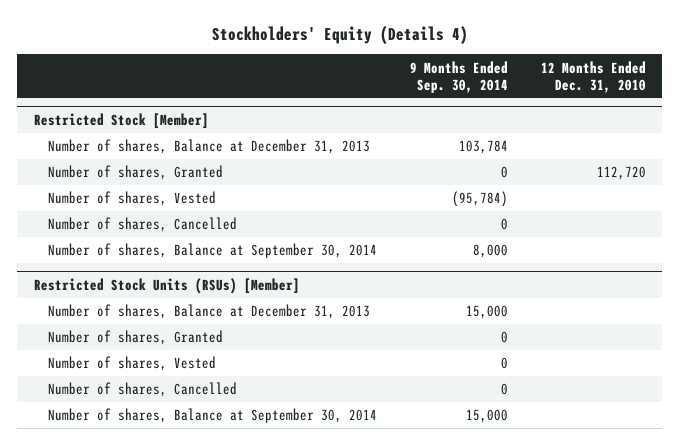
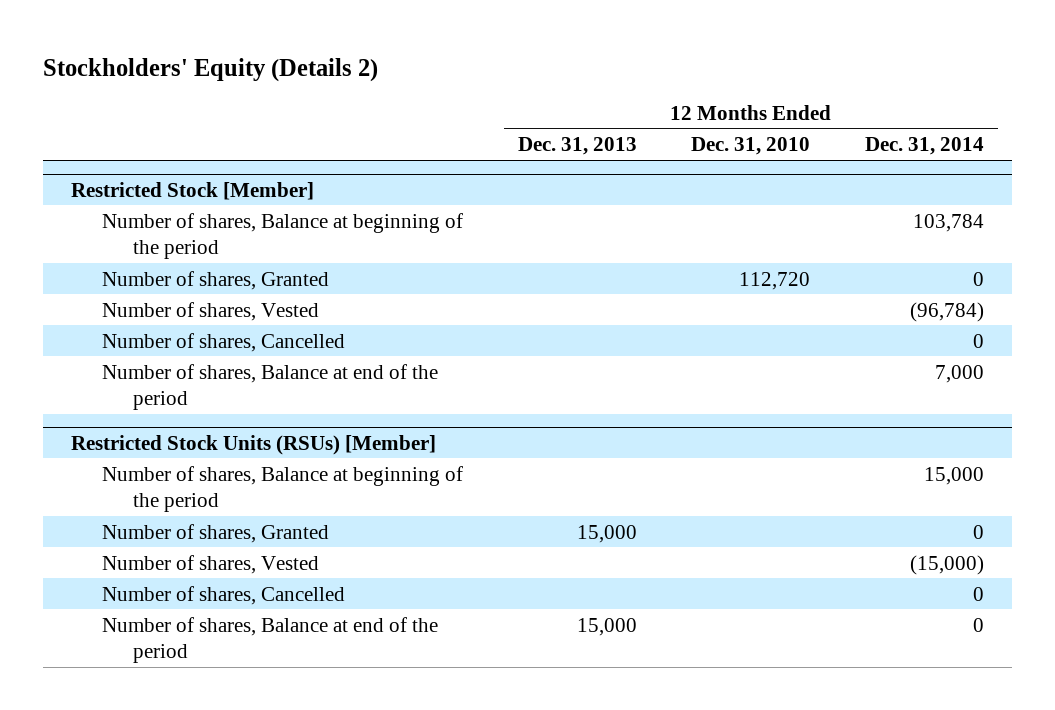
- Stockholders' Equity (Details 4)
+ Stockholders' Equity (Details 2)
- | 9 Months Ended Sep. 30, 2014 | 12 Months Ended Dec. 31, 2010
+ | 12 Months Ended Dec. 31, 2013 | 12 Months Ended Dec. 31, 2010 | 12 Months Ended Dec. 31, 2014
@ Restricted Stock [Member]
- Number of shares, Balance at December 31, 2013 | 103,784 |
+ Number of shares, Balance at beginning of the period | | | 103,784
- Number of shares, Balance at September 30, 2014 | 8,000 |
+ Number of shares, Balance at end of the period | | | 7,000
@ Restricted Stock Units (RSUs) [Member]
- Number of shares, Balance at December 31, 2013 | 15,000 |
+ Number of shares, Balance at beginning of the period | | | 15,000
- Number of shares, Balance at September 30, 2014 | 15,000 |
+ Number of shares, Balance at end of the period | 15,000 | | 0

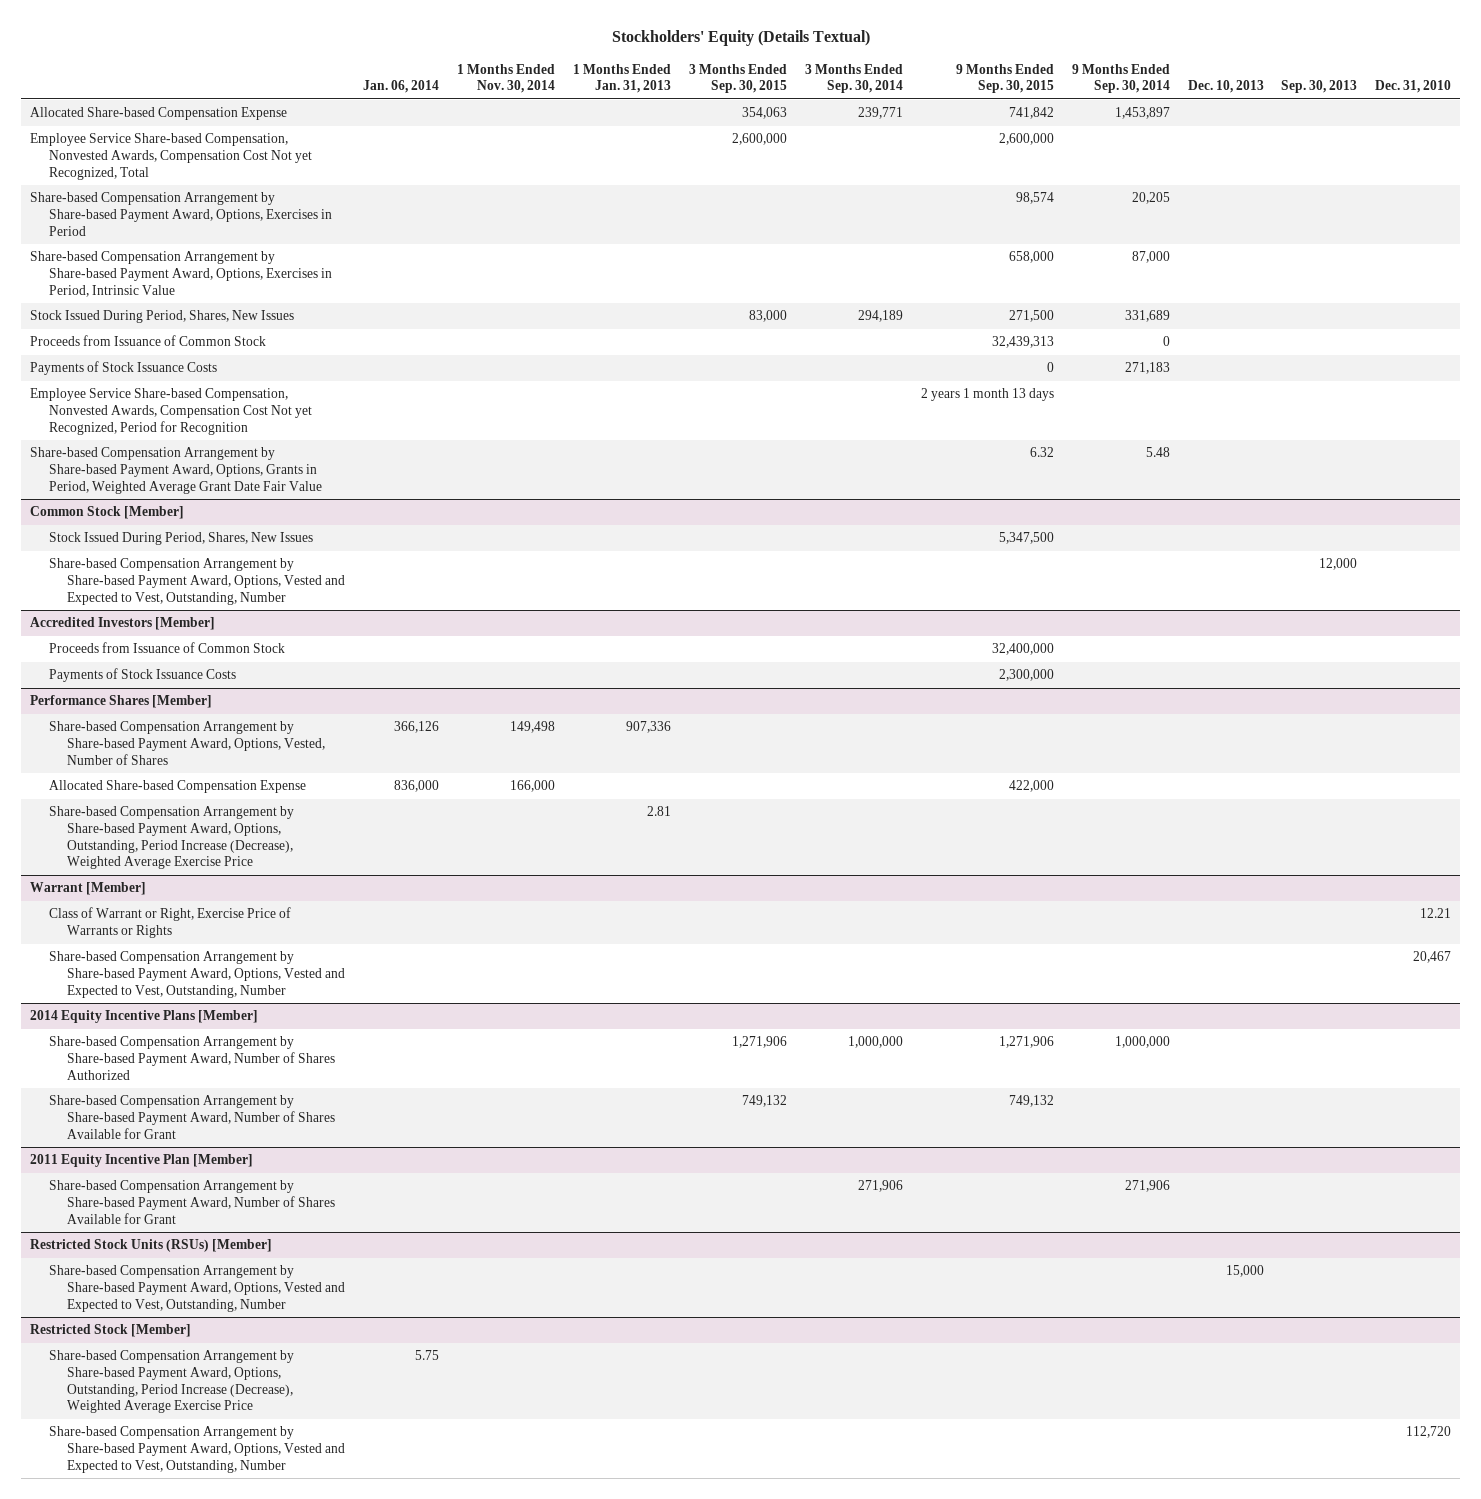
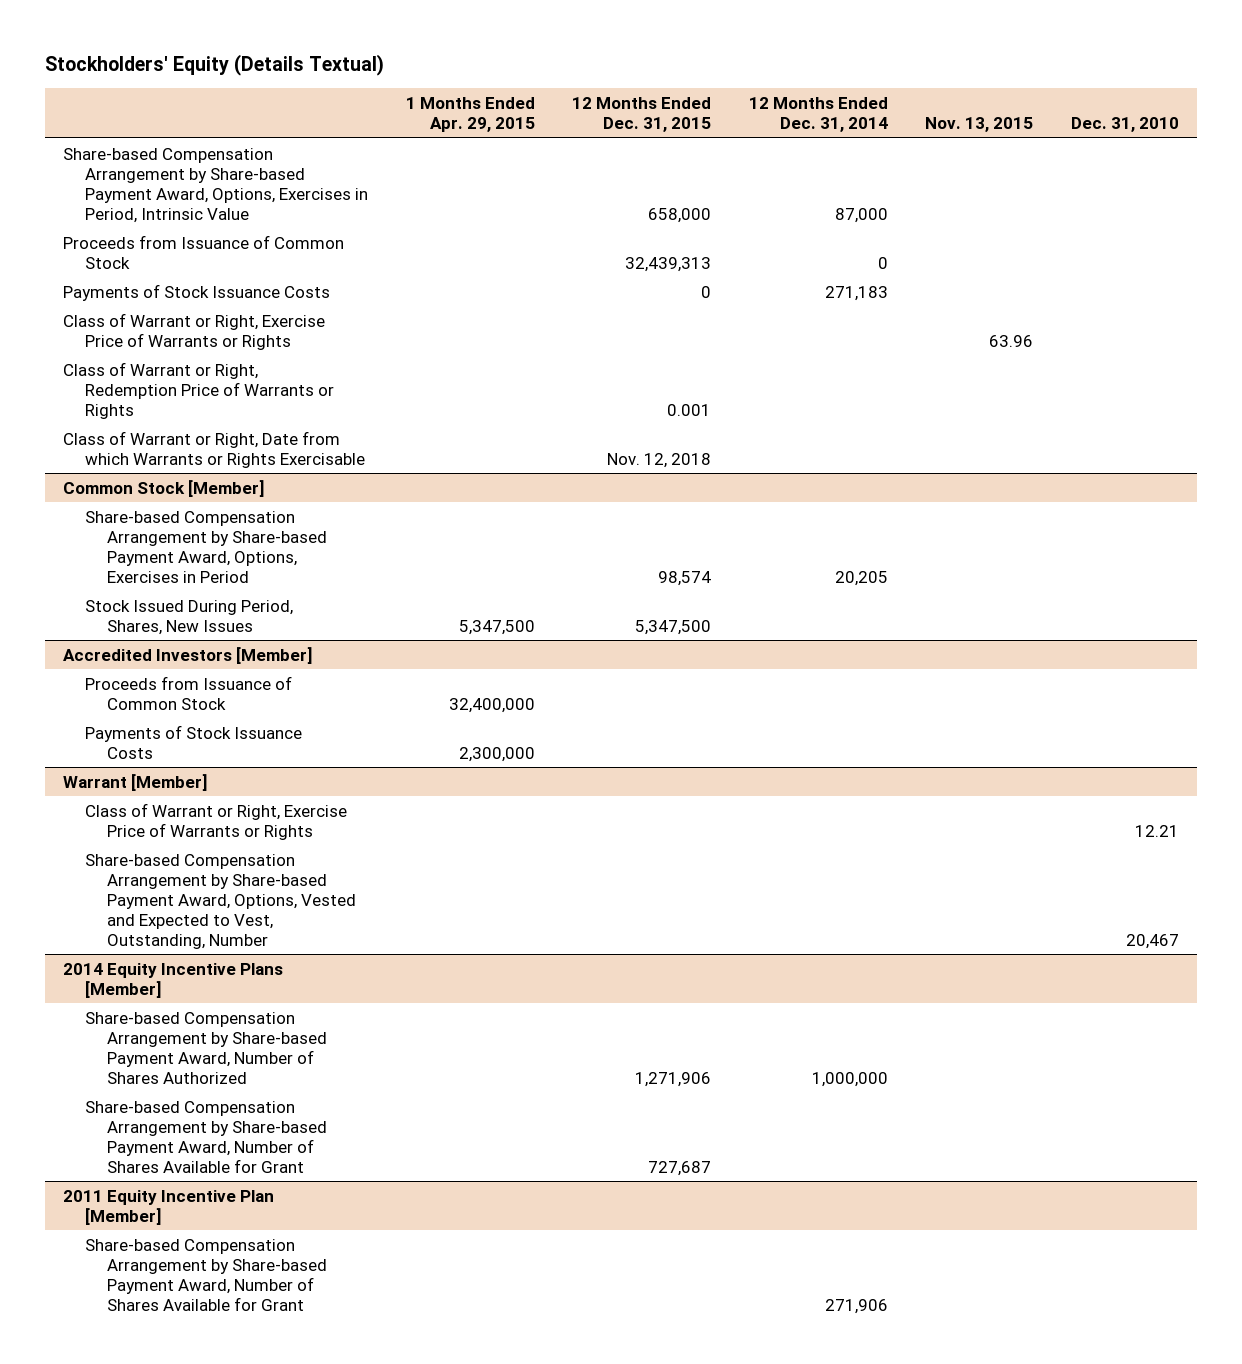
- | Jan. 06, 2014 | 1 Months Ended Nov. 30, 2014 | 1 Months Ended Jan. 31, 2013 | 3 Months Ended Sep. 30, 2015 | 3 Months Ended Sep. 30, 2014 | 9 Months Ended Sep. 30, 2015 | 9 Months Ended Sep. 30, 2014 | Dec. 10, 2013 | Sep. 30, 2013 | Dec. 31, 2010
+ | 1 Months Ended Apr. 29, 2015 | 12 Months Ended Dec. 31, 2015 | 12 Months Ended Dec. 31, 2014 | Nov. 13, 2015 | Dec. 31, 2010
- Allocated Share-based Compensation Expense | | | | 354,063 | 239,771 | 741,842 | 1,453,897 | | |
- Employee Service Share-based Compensation, Nonvested Awards, Compensation Cost Not yet Recognized, Total | | | | 2,600,000 | | 2,600,000 | | | |
- Share-based Compensation Arrangement by Share-based Payment Award, Options, Exercises in Period | | | | | | 98,574 | 20,205 | | |
- Stock Issued During Period, Shares, New Issues | | | | 83,000 | 294,189 | 271,500 | 331,689 | | |
- Employee Service Share-based Compensation, Nonvested Awards, Compensation Cost Not yet Recognized, Period for Recognition | | | | | | 2 years 1 month 13 days | | | |
- Share-based Compensation Arrangement by Share-based Payment Award, Options, Grants in Period, Weighted Average Grant Date Fair Value | | | | | | 6.32 | 5.48 | | |
+ Class of Warrant or Right, Exercise Price of Warrants or Rights | | | | 63.96 |
+ Class of Warrant or Right, Redemption Price of Warrants or Rights | | 0.001 | | |
+ Class of Warrant or Right, Date from which Warrants or Rights Exercisable | | Nov. 12, 2018 | | |
@ Common Stock [Member]
+ Share-based Compensation Arrangement by Share-based Payment Award, Options, Exercises in Period | | 98,574 | 20,205 | |
- Share-based Compensation Arrangement by Share-based Payment Award, Options, Vested and Expected to Vest, Outstanding, Number | | | | | | | | | 12,000 |
- Performance Shares [Member]
- Share-based Compensation Arrangement by Share-based Payment Award, Options, Vested, Number of Shares | 366,126 | 149,498 | 907,336 | | | | | | |
- Allocated Share-based Compensation Expense | 836,000 | 166,000 | | | | 422,000 | | | |
- Share-based Compensation Arrangement by Share-based Payment Award, Options, Outstanding, Period Increase (Decrease), Weighted Average Exercise Price | | | 2.81 | | | | | | |
- Restricted Stock Units (RSUs) [Member]
- Share-based Compensation Arrangement by Share-based Payment Award, Options, Vested and Expected to Vest, Outstanding, Number | | | | | | | | 15,000 | |
- Restricted Stock [Member]
- Share-based Compensation Arrangement by Share-based Payment Award, Options, Outstanding, Period Increase (Decrease), Weighted Average Exercise Price | 5.75 | | | | | | | | |
- Share-based Compensation Arrangement by Share-based Payment Award, Options, Vested and Expected to Vest, Outstanding, Number | | | | | | | | | | 112,720

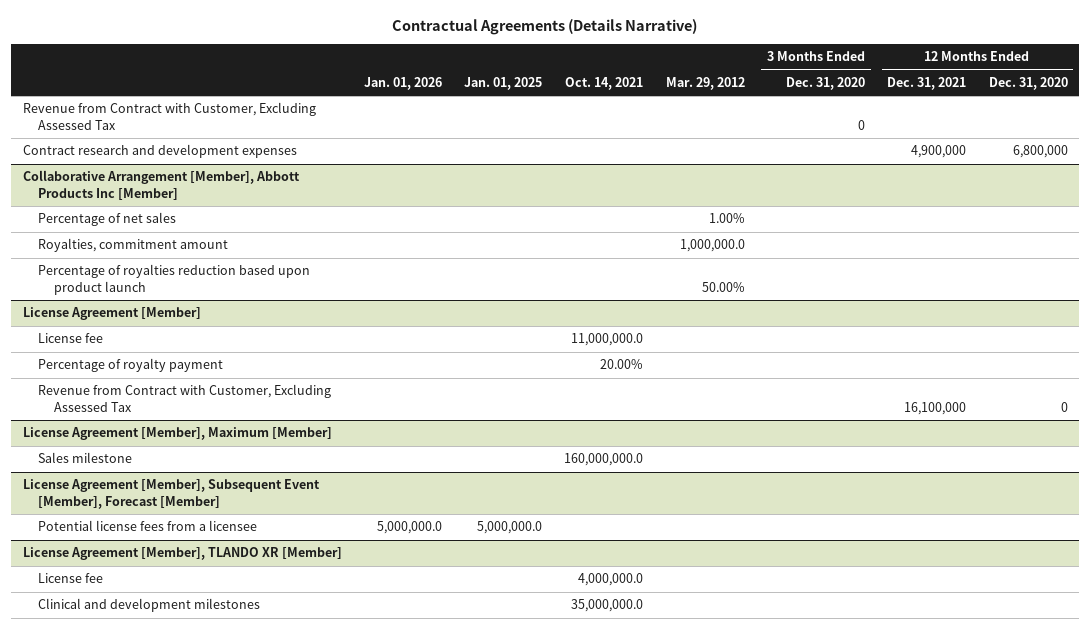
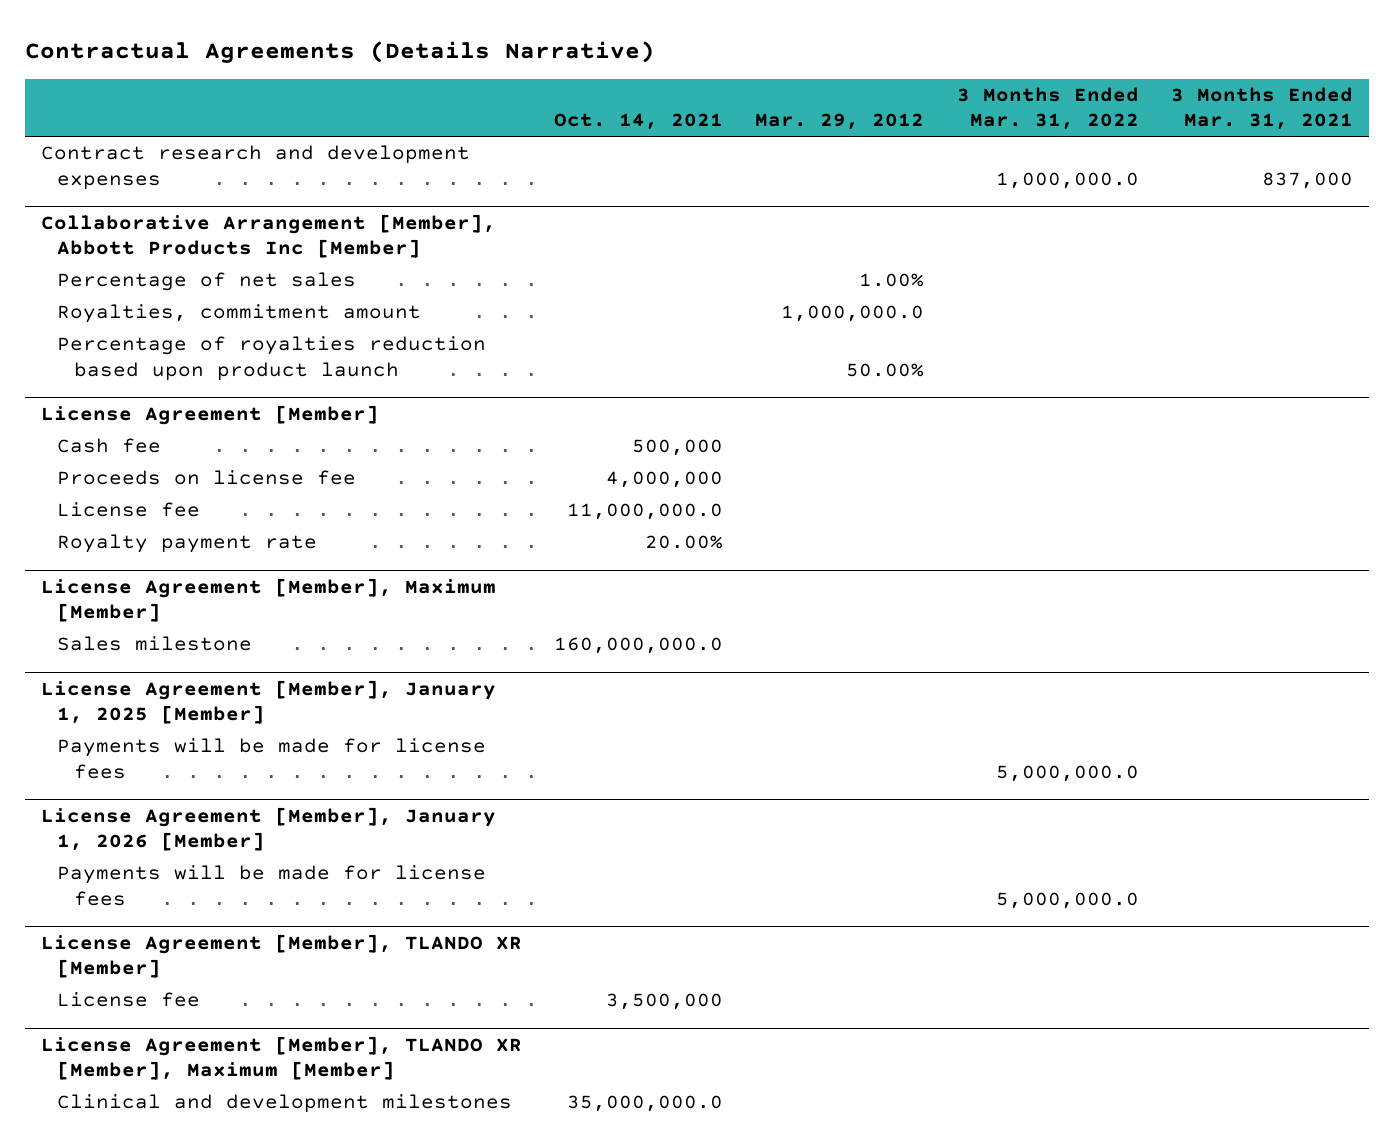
- | Jan. 01, 2026 | Jan. 01, 2025 | Oct. 14, 2021 | Mar. 29, 2012 | 3 Months Ended Dec. 31, 2020 | 12 Months Ended Dec. 31, 2021 | 12 Months Ended Dec. 31, 2020
+ | Oct. 14, 2021 | Mar. 29, 2012 | 3 Months Ended Mar. 31, 2022 | 3 Months Ended Mar. 31, 2021
- Revenue from Contract with Customer, Excluding Assessed Tax | | | | | 0 | |
@ License Agreement [Member]
+ Cash fee | 500,000 | | |
+ Proceeds on license fee | 4,000,000 | | |
- Percentage of royalty payment | | | 20.00% | | | |
- Revenue from Contract with Customer, Excluding Assessed Tax | | | | | | 16,100,000 | 0
+ Royalty payment rate | 20.00% | | |
- License Agreement [Member], Subsequent Event [Member], Forecast [Member]
- Potential license fees from a licensee | 5,000,000.0 | 5,000,000.0 | | | | |
+ License Agreement [Member], January 1, 2025 [Member]
+ Payments will be made for license fees | | | 5,000,000.0 |
+ License Agreement [Member], January 1, 2026 [Member]
+ Payments will be made for license fees | | | 5,000,000.0 |
@ License Agreement [Member], TLANDO XR [Member]
- License fee | | | 4,000,000.0 | | | |
- Clinical and development milestones | | | 35,000,000.0 | | | |
+ License fee | 3,500,000 | | |
+ License Agreement [Member], TLANDO XR [Member], Maximum [Member]
+ Clinical and development milestones | 35,000,000.0 | | |

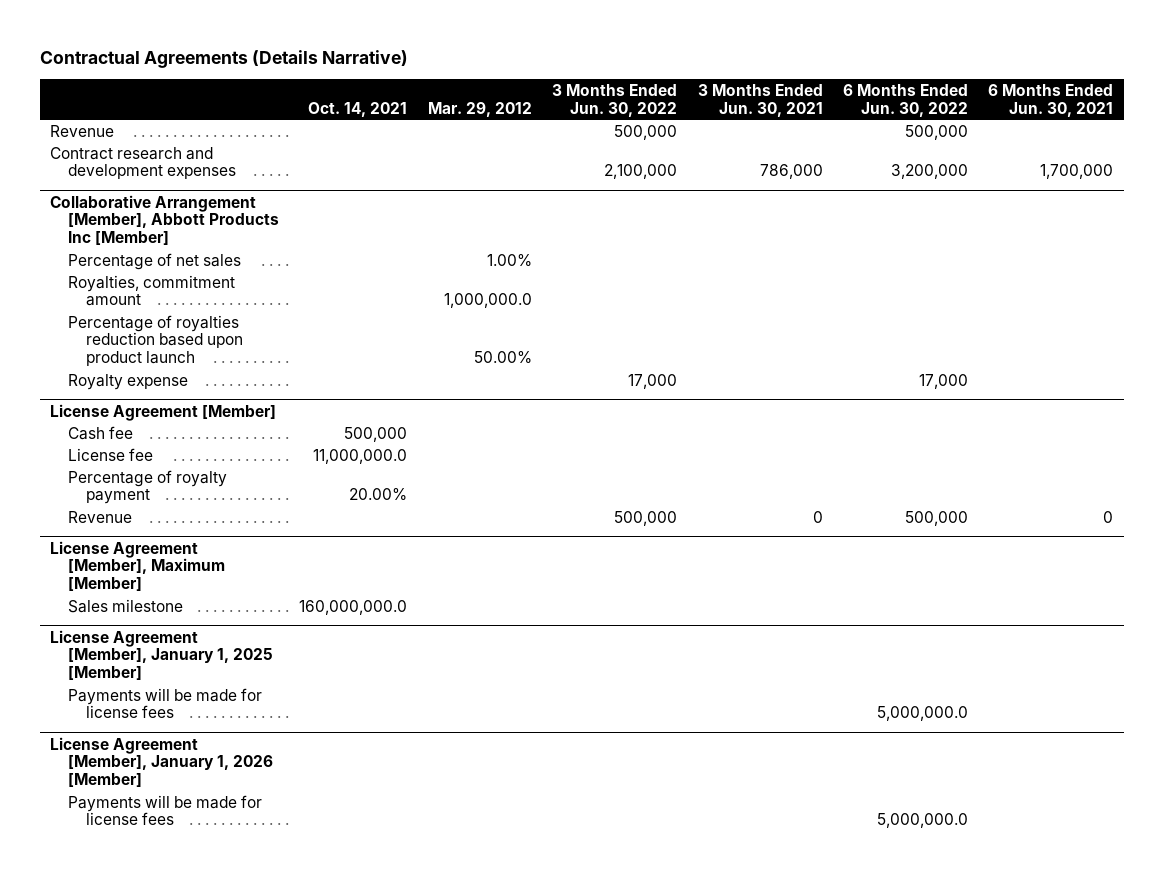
- | Oct. 14, 2021 | Mar. 29, 2012 | 3 Months Ended Mar. 31, 2022 | 3 Months Ended Mar. 31, 2021
+ | Oct. 14, 2021 | Mar. 29, 2012 | 3 Months Ended Jun. 30, 2022 | 3 Months Ended Jun. 30, 2021 | 6 Months Ended Jun. 30, 2022 | 6 Months Ended Jun. 30, 2021
+ Revenue | | | 500,000 | | 500,000 |
@ Collaborative Arrangement [Member], Abbott Products Inc [Member]
+ Royalty expense | | | 17,000 | | 17,000 |
@ License Agreement [Member]
- Proceeds on license fee | 4,000,000 | | |
- Royalty payment rate | 20.00% | | |
+ Percentage of royalty payment | 20.00% | | | | |
+ Revenue | | | 500,000 | 0 | 500,000 | 0
- License Agreement [Member], TLANDO XR [Member]
- License fee | 3,500,000 | | |
- License Agreement [Member], TLANDO XR [Member], Maximum [Member]
- Clinical and development milestones | 35,000,000.0 | | |

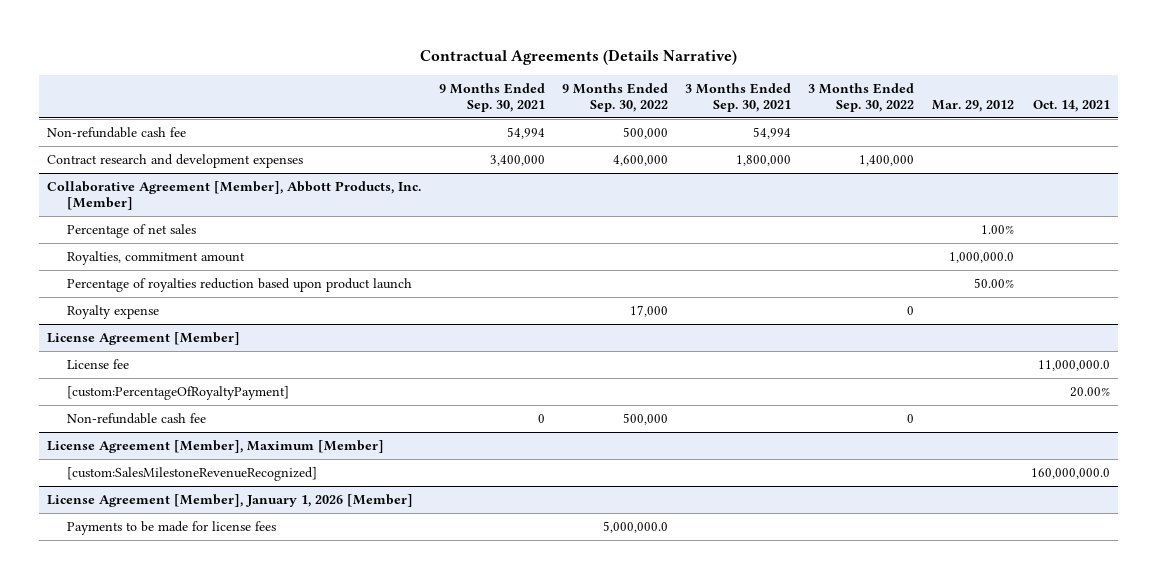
- | Oct. 14, 2021 | Mar. 29, 2012 | 3 Months Ended Jun. 30, 2022 | 3 Months Ended Jun. 30, 2021 | 6 Months Ended Jun. 30, 2022 | 6 Months Ended Jun. 30, 2021
+ | 9 Months Ended Sep. 30, 2021 | 9 Months Ended Sep. 30, 2022 | 3 Months Ended Sep. 30, 2021 | 3 Months Ended Sep. 30, 2022 | Mar. 29, 2012 | Oct. 14, 2021
- Revenue | | | 500,000 | | 500,000 |
+ Non-refundable cash fee | 54,994 | 500,000 | 54,994 | | |
- Collaborative Arrangement [Member], Abbott Products Inc [Member]
+ Collaborative Agreement [Member], Abbott Products, Inc. [Member]
@ License Agreement [Member]
- Cash fee | 500,000 | | | | |
- Percentage of royalty payment | 20.00% | | | | |
- Revenue | | | 500,000 | 0 | 500,000 | 0
+ [custom:PercentageOfRoyaltyPayment] | | | | | | 20.00%
+ Non-refundable cash fee | 0 | 500,000 | | 0 | |
@ License Agreement [Member], Maximum [Member]
- Sales milestone | 160,000,000.0 | | | | |
- License Agreement [Member], January 1, 2025 [Member]
- Payments will be made for license fees | | | | | 5,000,000.0 |
@ License Agreement [Member], Maximum [Member]
+ [custom:SalesMilestoneRevenueRecognized] | | | | | | 160,000,000.0
@ License Agreement [Member], January 1, 2026 [Member]
- Payments will be made for license fees | | | | | 5,000,000.0 |
+ Payments to be made for license fees | | 5,000,000.0 | | | |

